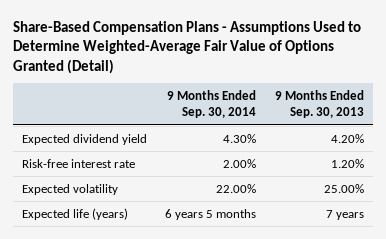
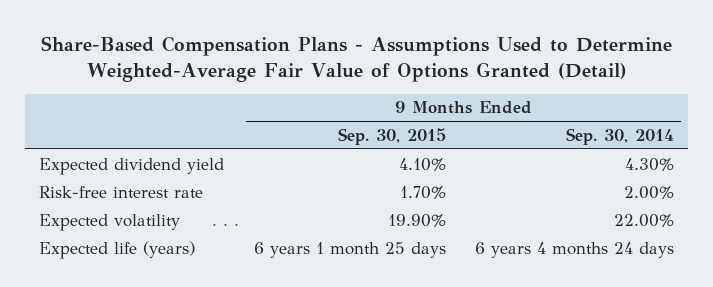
- | 9 Months Ended Sep. 30, 2014 | 9 Months Ended Sep. 30, 2013
+ | 9 Months Ended Sep. 30, 2015 | 9 Months Ended Sep. 30, 2014
- Expected life (years) | 6 years 5 months | 7 years
+ Expected life (years) | 6 years 1 month 25 days | 6 years 4 months 24 days

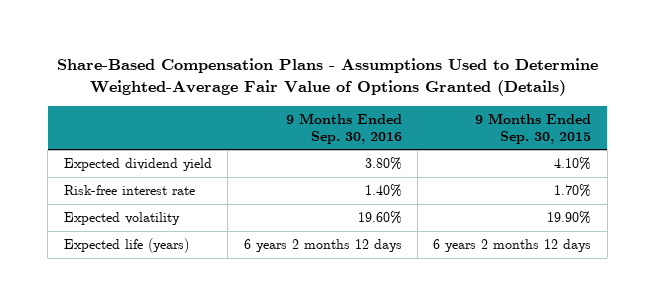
- Share-Based Compensation Plans - Assumptions Used to Determine Weighted-Average Fair Value of Options Granted (Detail)
+ Share-Based Compensation Plans - Assumptions Used to Determine Weighted-Average Fair Value of Options Granted (Details)
- | 9 Months Ended Sep. 30, 2015 | 9 Months Ended Sep. 30, 2014
+ | 9 Months Ended Sep. 30, 2016 | 9 Months Ended Sep. 30, 2015
- Expected life (years) | 6 years 1 month 25 days | 6 years 4 months 24 days
+ Expected life (years) | 6 years 2 months 12 days | 6 years 2 months 12 days

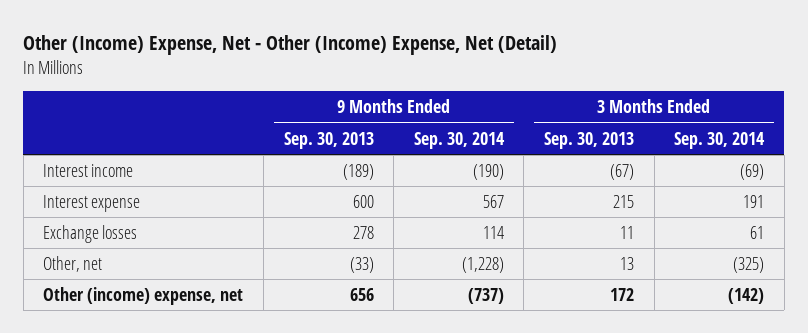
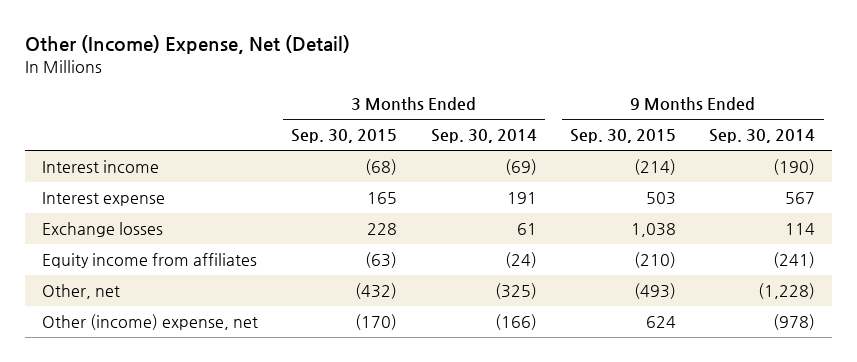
- Other (Income) Expense, Net - Other (Income) Expense, Net (Detail)
+ Other (Income) Expense, Net (Detail)
- | 9 Months Ended Sep. 30, 2013 | 9 Months Ended Sep. 30, 2014 | 3 Months Ended Sep. 30, 2013 | 3 Months Ended Sep. 30, 2014
+ | 3 Months Ended Sep. 30, 2015 | 3 Months Ended Sep. 30, 2014 | 9 Months Ended Sep. 30, 2015 | 9 Months Ended Sep. 30, 2014
+ Equity income from affiliates | (63) | (24) | (210) | (241)
- Other (income) expense, net | 656 | (737) | 172 | (142)
+ Other (income) expense, net | (170) | (166) | 624 | (978)

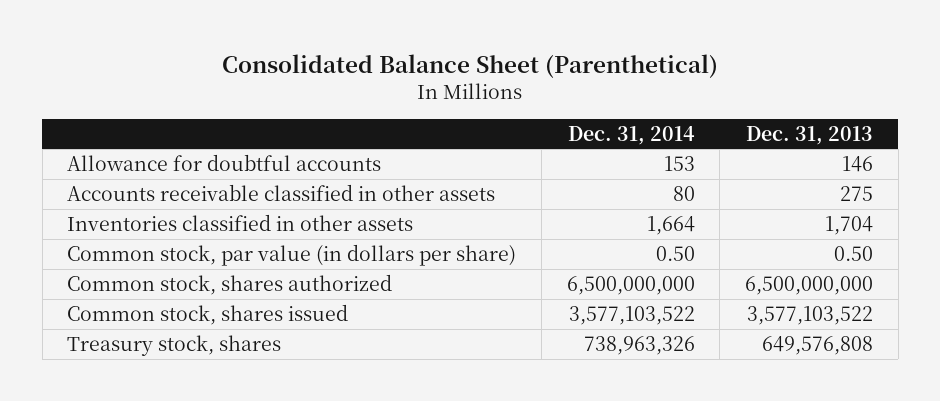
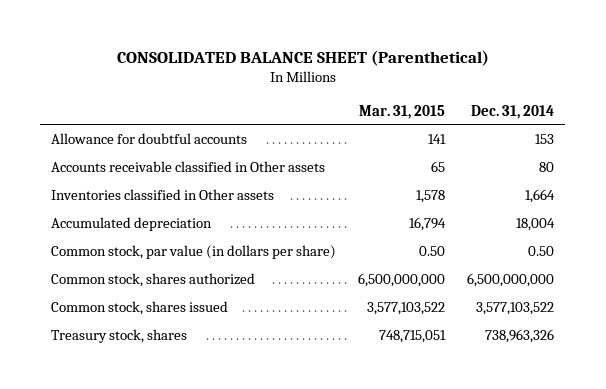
- Consolidated Balance Sheet (Parenthetical)
+ CONSOLIDATED BALANCE SHEET (Parenthetical)
- | Dec. 31, 2014 | Dec. 31, 2013
+ | Mar. 31, 2015 | Dec. 31, 2014
- Accounts receivable classified in other assets | 80 | 275
- Inventories classified in other assets | 1,664 | 1,704
+ Accounts receivable classified in Other assets | 65 | 80
+ Inventories classified in Other assets | 1,578 | 1,664
+ Accumulated depreciation | 16,794 | 18,004

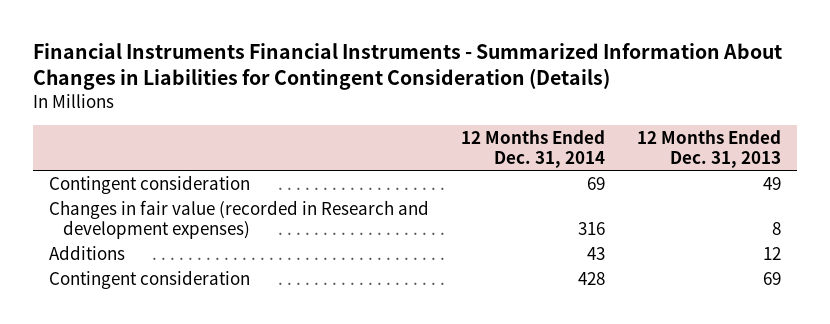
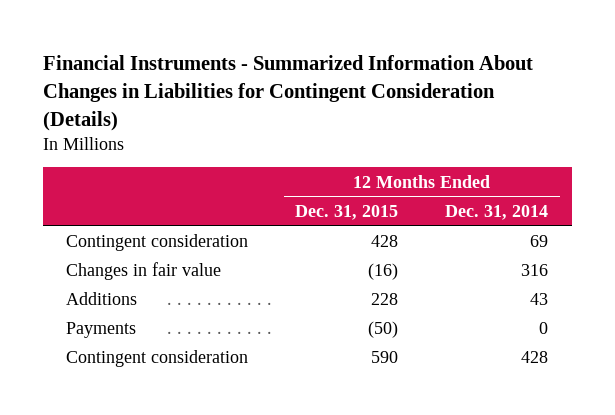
- Financial Instruments Financial Instruments - Summarized Information About Changes in Liabilities for Contingent Consideration (Details)
+ Financial Instruments - Summarized Information About Changes in Liabilities for Contingent Consideration (Details)
- | 12 Months Ended Dec. 31, 2014 | 12 Months Ended Dec. 31, 2013
+ | 12 Months Ended Dec. 31, 2015 | 12 Months Ended Dec. 31, 2014
- Changes in fair value (recorded in Research and development expenses) | 316 | 8
+ Changes in fair value | (16) | 316
+ Payments | (50) | 0

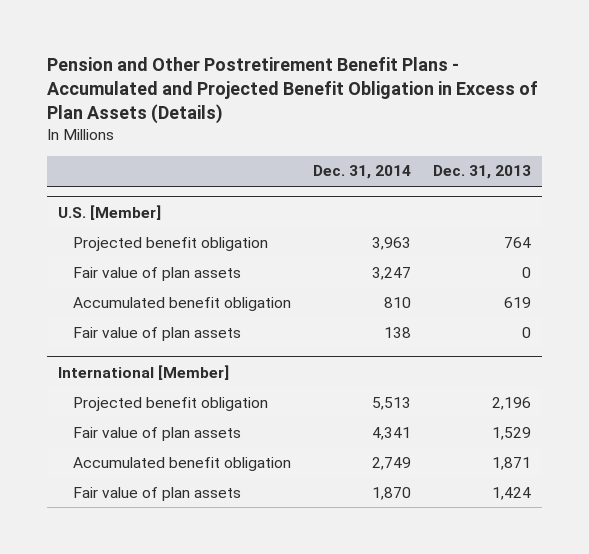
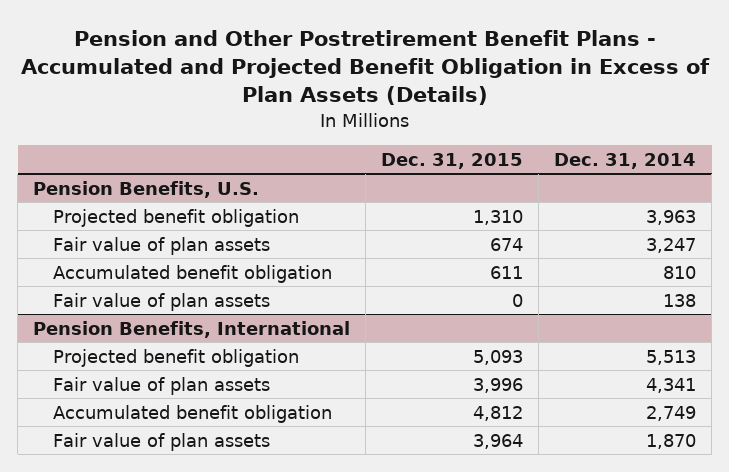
- | Dec. 31, 2014 | Dec. 31, 2013
+ | Dec. 31, 2015 | Dec. 31, 2014
- U.S. [Member]
+ Pension Benefits, U.S.
- International [Member]
+ Pension Benefits, International

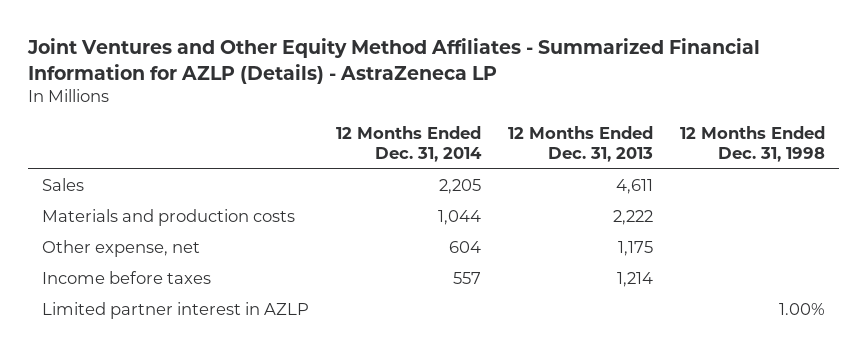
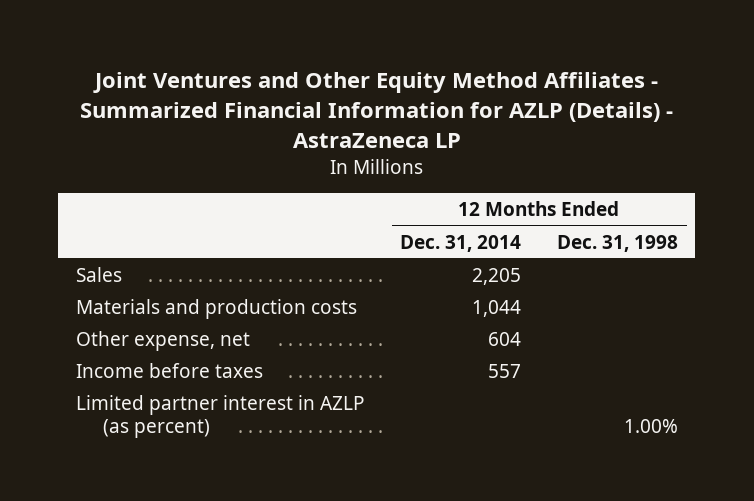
- | 12 Months Ended Dec. 31, 2014 | 12 Months Ended Dec. 31, 2013 | 12 Months Ended Dec. 31, 1998
+ | 12 Months Ended Dec. 31, 2014 | 12 Months Ended Dec. 31, 1998
- Limited partner interest in AZLP | | | 1.00%
+ Limited partner interest in AZLP (as percent) | | 1.00%

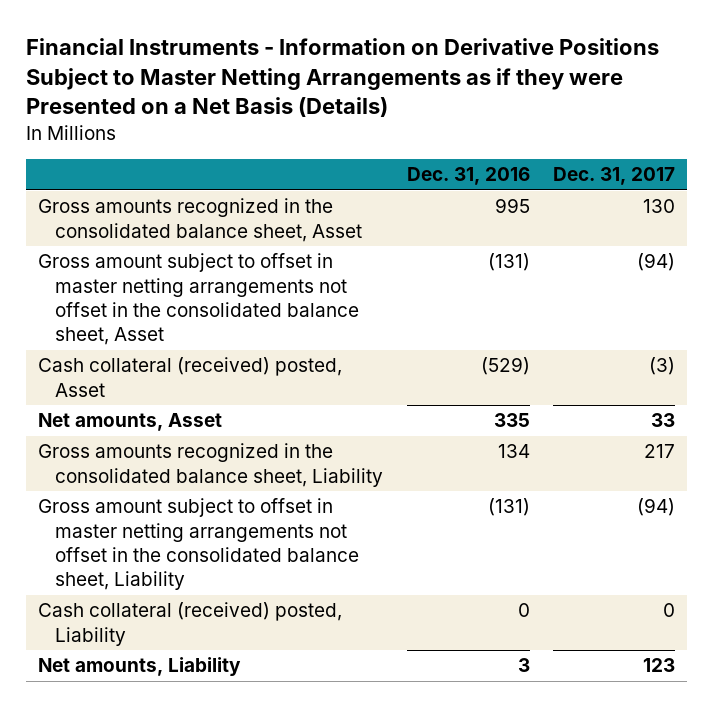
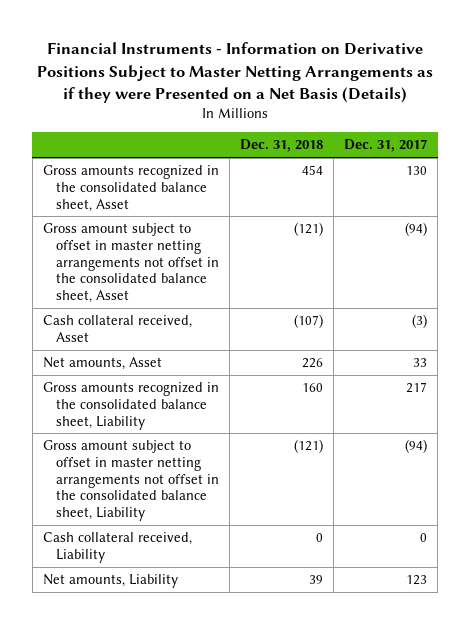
- | Dec. 31, 2016 | Dec. 31, 2017
+ | Dec. 31, 2018 | Dec. 31, 2017
- Cash collateral (received) posted, Asset | (529) | (3)
+ Cash collateral received, Asset | (107) | (3)
- Cash collateral (received) posted, Liability | 0 | 0
+ Cash collateral received, Liability | 0 | 0

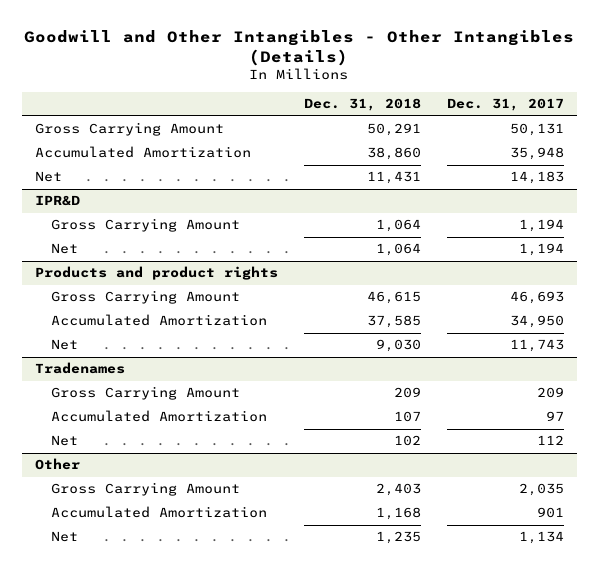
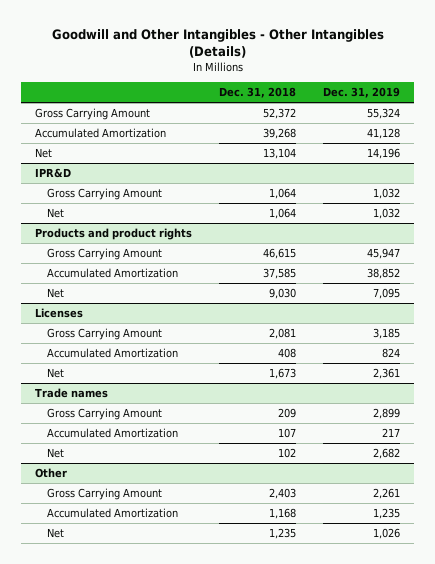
- | Dec. 31, 2018 | Dec. 31, 2017
+ | Dec. 31, 2018 | Dec. 31, 2019
- Gross Carrying Amount | 50,291 | 50,131
- Accumulated Amortization | 38,860 | 35,948
- Net | 11,431 | 14,183
+ Gross Carrying Amount | 52,372 | 55,324
+ Accumulated Amortization | 39,268 | 41,128
+ Net | 13,104 | 14,196
- Tradenames
+ Licenses
+ Gross Carrying Amount | 2,081 | 3,185
+ Accumulated Amortization | 408 | 824
+ Net | 1,673 | 2,361
+ Trade names

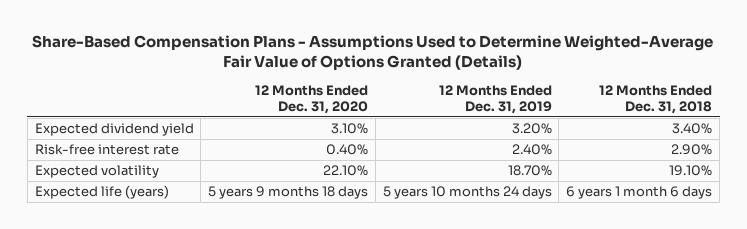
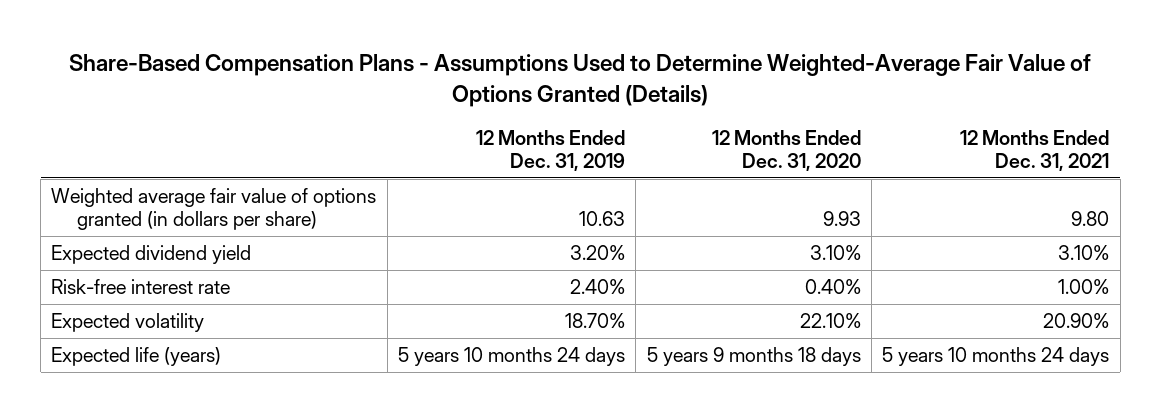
- | 12 Months Ended Dec. 31, 2020 | 12 Months Ended Dec. 31, 2019 | 12 Months Ended Dec. 31, 2018
+ | 12 Months Ended Dec. 31, 2019 | 12 Months Ended Dec. 31, 2020 | 12 Months Ended Dec. 31, 2021
+ Weighted average fair value of options granted (in dollars per share) | 10.63 | 9.93 | 9.80

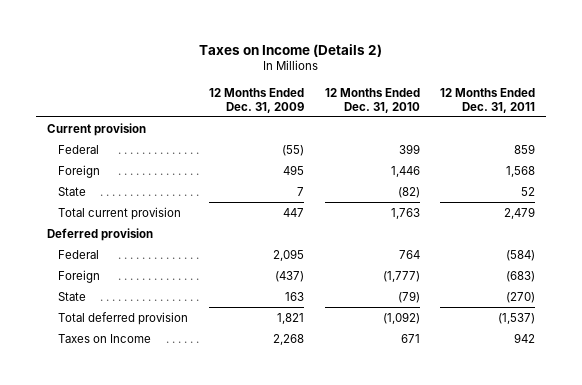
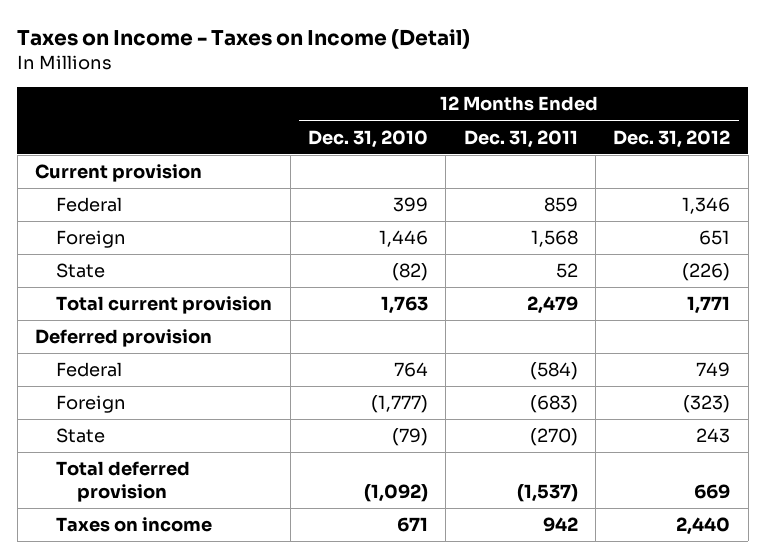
- Taxes on Income (Details 2)
+ Taxes on Income - Taxes on Income (Detail)
- | 12 Months Ended Dec. 31, 2009 | 12 Months Ended Dec. 31, 2010 | 12 Months Ended Dec. 31, 2011
+ | 12 Months Ended Dec. 31, 2010 | 12 Months Ended Dec. 31, 2011 | 12 Months Ended Dec. 31, 2012
- Taxes on Income | 2,268 | 671 | 942
+ Taxes on income | 671 | 942 | 2,440

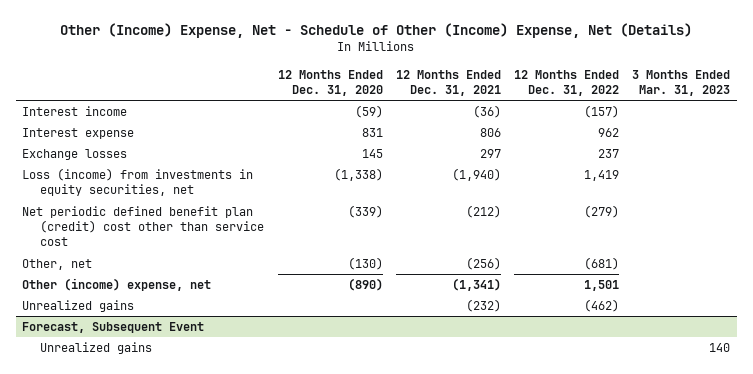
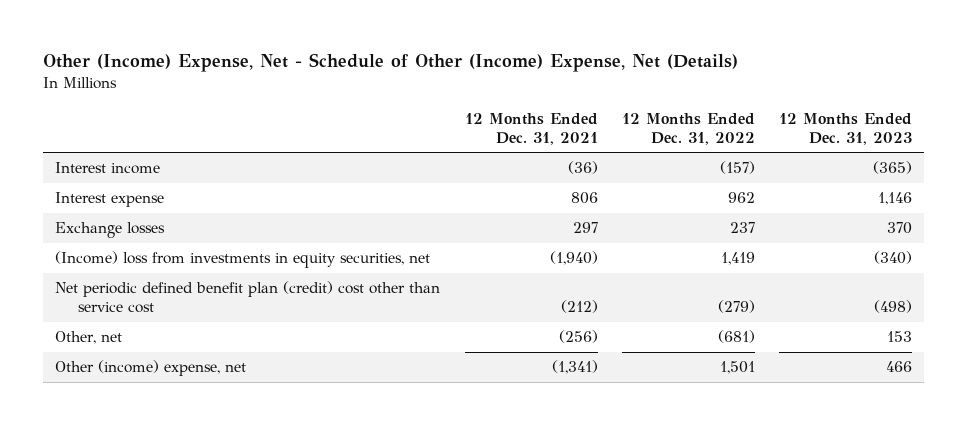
- | 12 Months Ended Dec. 31, 2020 | 12 Months Ended Dec. 31, 2021 | 12 Months Ended Dec. 31, 2022 | 3 Months Ended Mar. 31, 2023
+ | 12 Months Ended Dec. 31, 2021 | 12 Months Ended Dec. 31, 2022 | 12 Months Ended Dec. 31, 2023
- Loss (income) from investments in equity securities, net | (1,338) | (1,940) | 1,419 |
+ (Income) loss from investments in equity securities, net | (1,940) | 1,419 | (340)
- Unrealized gains | | (232) | (462) |
- Forecast, Subsequent Event
- Unrealized gains | | | | 140

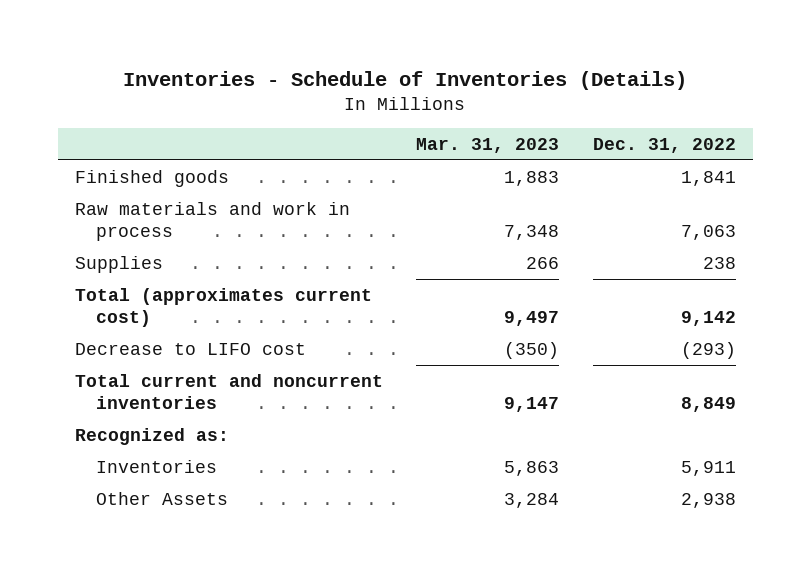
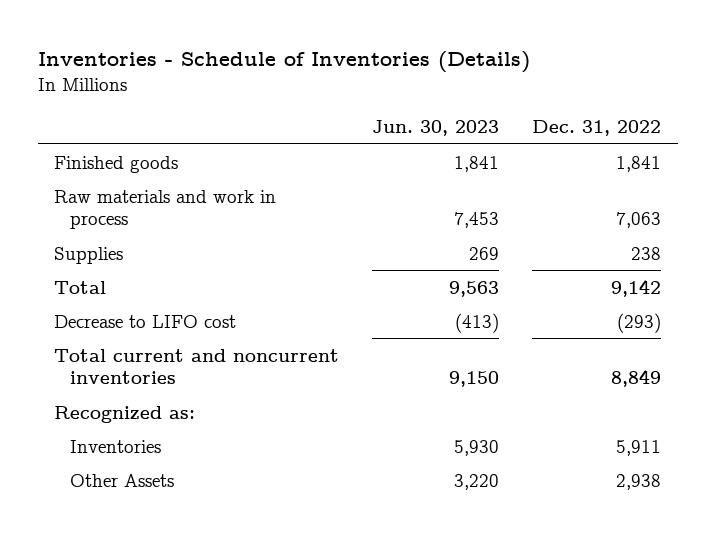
- | Mar. 31, 2023 | Dec. 31, 2022
+ | Jun. 30, 2023 | Dec. 31, 2022
- Total (approximates current cost) | 9,497 | 9,142
+ Total | 9,563 | 9,142

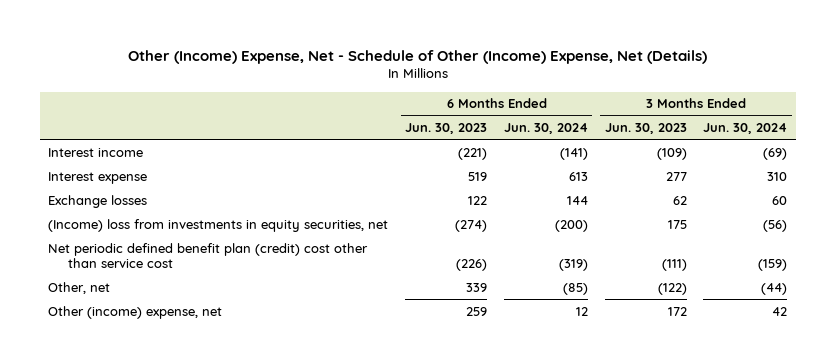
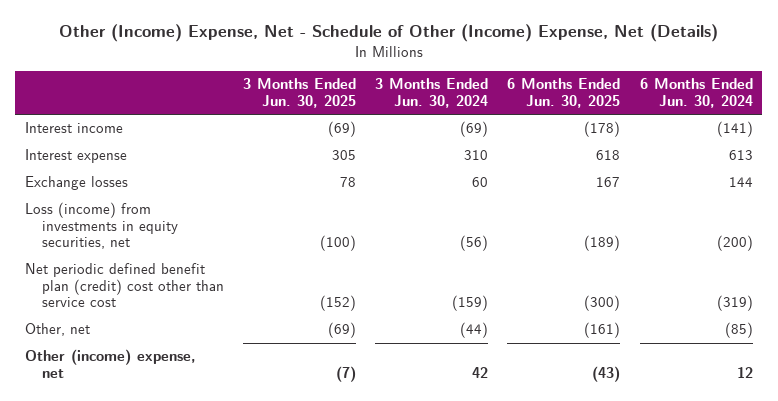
- | 6 Months Ended Jun. 30, 2023 | 6 Months Ended Jun. 30, 2024 | 3 Months Ended Jun. 30, 2023 | 3 Months Ended Jun. 30, 2024
+ | 3 Months Ended Jun. 30, 2025 | 3 Months Ended Jun. 30, 2024 | 6 Months Ended Jun. 30, 2025 | 6 Months Ended Jun. 30, 2024
- (Income) loss from investments in equity securities, net | (274) | (200) | 175 | (56)
+ Loss (income) from investments in equity securities, net | (100) | (56) | (189) | (200)

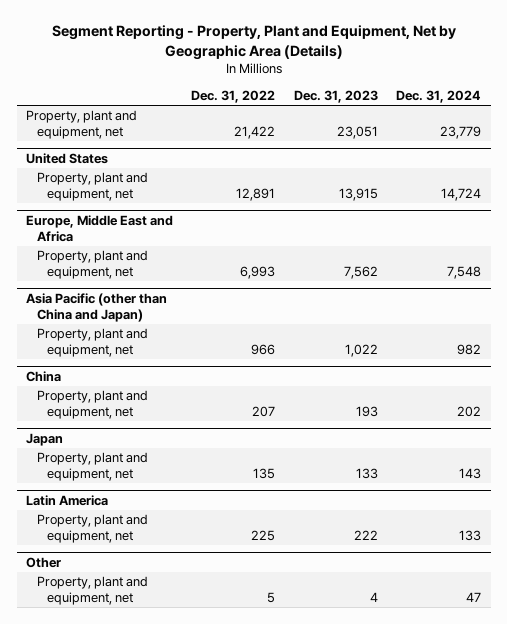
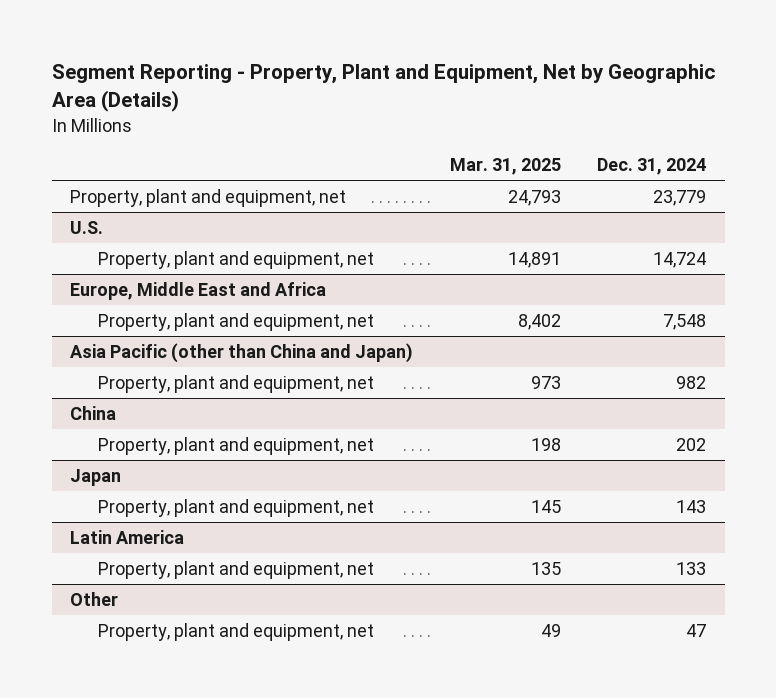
- | Dec. 31, 2022 | Dec. 31, 2023 | Dec. 31, 2024
+ | Mar. 31, 2025 | Dec. 31, 2024
- United States
+ U.S.

